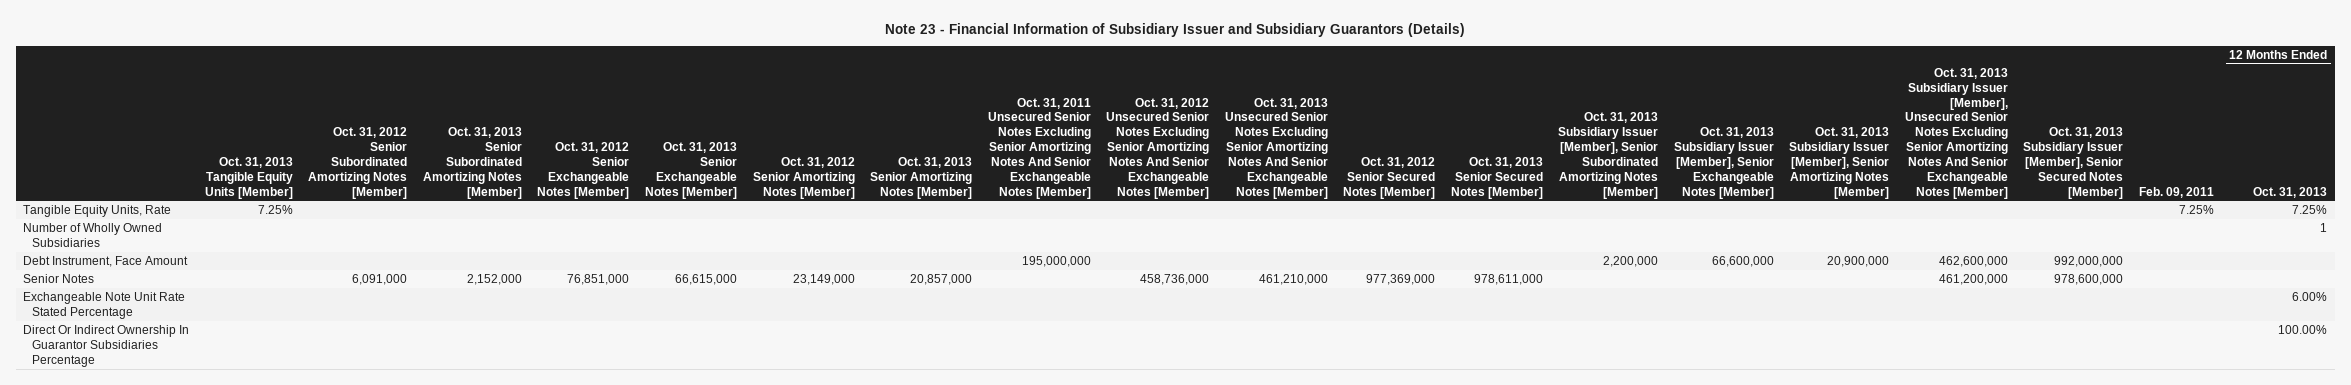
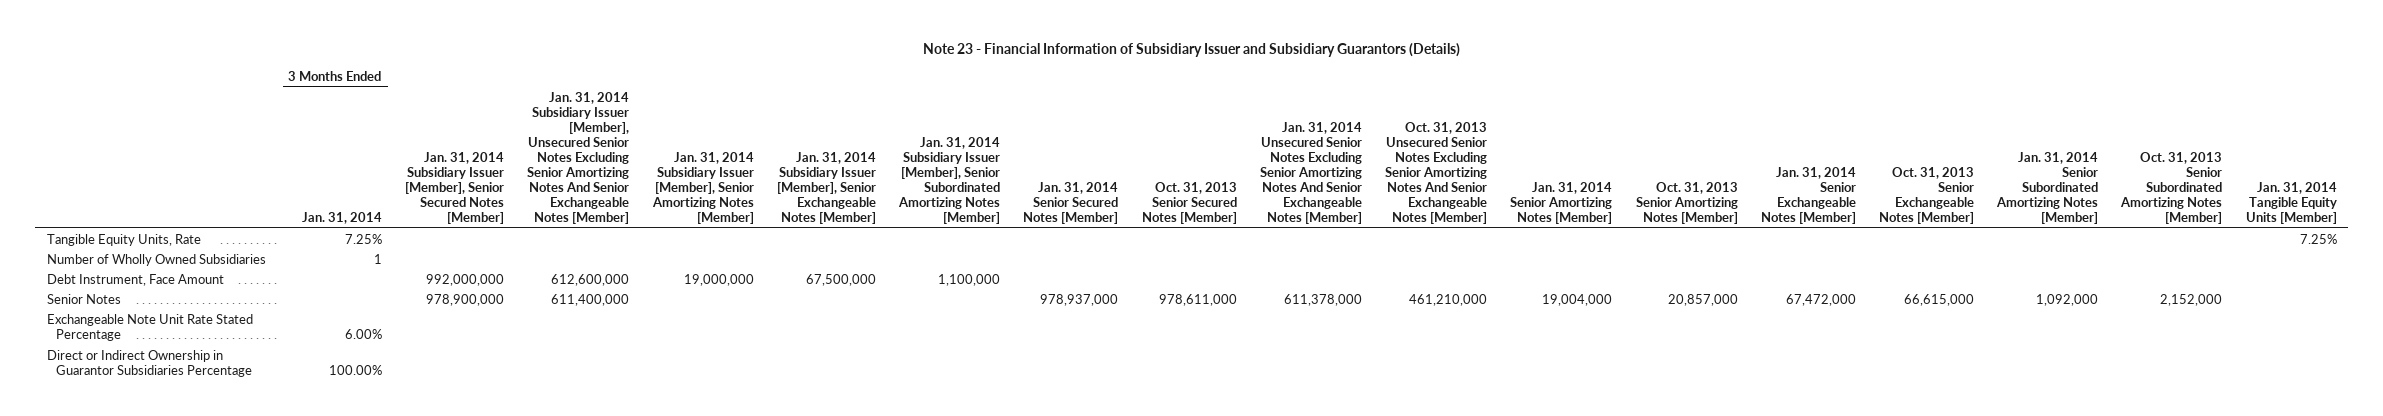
- | Oct. 31, 2013 Tangible Equity Units [Member] | Oct. 31, 2012 Senior Subordinated Amortizing Notes [Member] | Oct. 31, 2013 Senior Subordinated Amortizing Notes [Member] | Oct. 31, 2012 Senior Exchangeable Notes [Member] | Oct. 31, 2013 Senior Exchangeable Notes [Member] | Oct. 31, 2012 Senior Amortizing Notes [Member] | Oct. 31, 2013 Senior Amortizing Notes [Member] | Oct. 31, 2011 Unsecured Senior Notes Excluding Senior Amortizing Notes And Senior Exchangeable Notes [Member] | Oct. 31, 2012 Unsecured Senior Notes Excluding Senior Amortizing Notes And Senior Exchangeable Notes [Member] | Oct. 31, 2013 Unsecured Senior Notes Excluding Senior Amortizing Notes And Senior Exchangeable Notes [Member] | Oct. 31, 2012 Senior Secured Notes [Member] | Oct. 31, 2013 Senior Secured Notes [Member] | Oct. 31, 2013 Subsidiary Issuer [Member], Senior Subordinated Amortizing Notes [Member] | Oct. 31, 2013 Subsidiary Issuer [Member], Senior Exchangeable Notes [Member] | Oct. 31, 2013 Subsidiary Issuer [Member], Senior Amortizing Notes [Member] | Oct. 31, 2013 Subsidiary Issuer [Member], Unsecured Senior Notes Excluding Senior Amortizing Notes And Senior Exchangeable Notes [Member] | Oct. 31, 2013 Subsidiary Issuer [Member], Senior Secured Notes [Member] | Feb. 09, 2011 | 12 Months Ended Oct. 31, 2013
+ | 3 Months Ended Jan. 31, 2014 | Jan. 31, 2014 Subsidiary Issuer [Member], Senior Secured Notes [Member] | Jan. 31, 2014 Subsidiary Issuer [Member], Unsecured Senior Notes Excluding Senior Amortizing Notes And Senior Exchangeable Notes [Member] | Jan. 31, 2014 Subsidiary Issuer [Member], Senior Amortizing Notes [Member] | Jan. 31, 2014 Subsidiary Issuer [Member], Senior Exchangeable Notes [Member] | Jan. 31, 2014 Subsidiary Issuer [Member], Senior Subordinated Amortizing Notes [Member] | Jan. 31, 2014 Senior Secured Notes [Member] | Oct. 31, 2013 Senior Secured Notes [Member] | Jan. 31, 2014 Unsecured Senior Notes Excluding Senior Amortizing Notes And Senior Exchangeable Notes [Member] | Oct. 31, 2013 Unsecured Senior Notes Excluding Senior Amortizing Notes And Senior Exchangeable Notes [Member] | Jan. 31, 2014 Senior Amortizing Notes [Member] | Oct. 31, 2013 Senior Amortizing Notes [Member] | Jan. 31, 2014 Senior Exchangeable Notes [Member] | Oct. 31, 2013 Senior Exchangeable Notes [Member] | Jan. 31, 2014 Senior Subordinated Amortizing Notes [Member] | Oct. 31, 2013 Senior Subordinated Amortizing Notes [Member] | Jan. 31, 2014 Tangible Equity Units [Member]
- Direct Or Indirect Ownership In Guarantor Subsidiaries Percentage | | | | | | | | | | | | | | | | | | | 100.00%
+ Direct or Indirect Ownership in Guarantor Subsidiaries Percentage | 100.00% | | | | | | | | | | | | | | | |

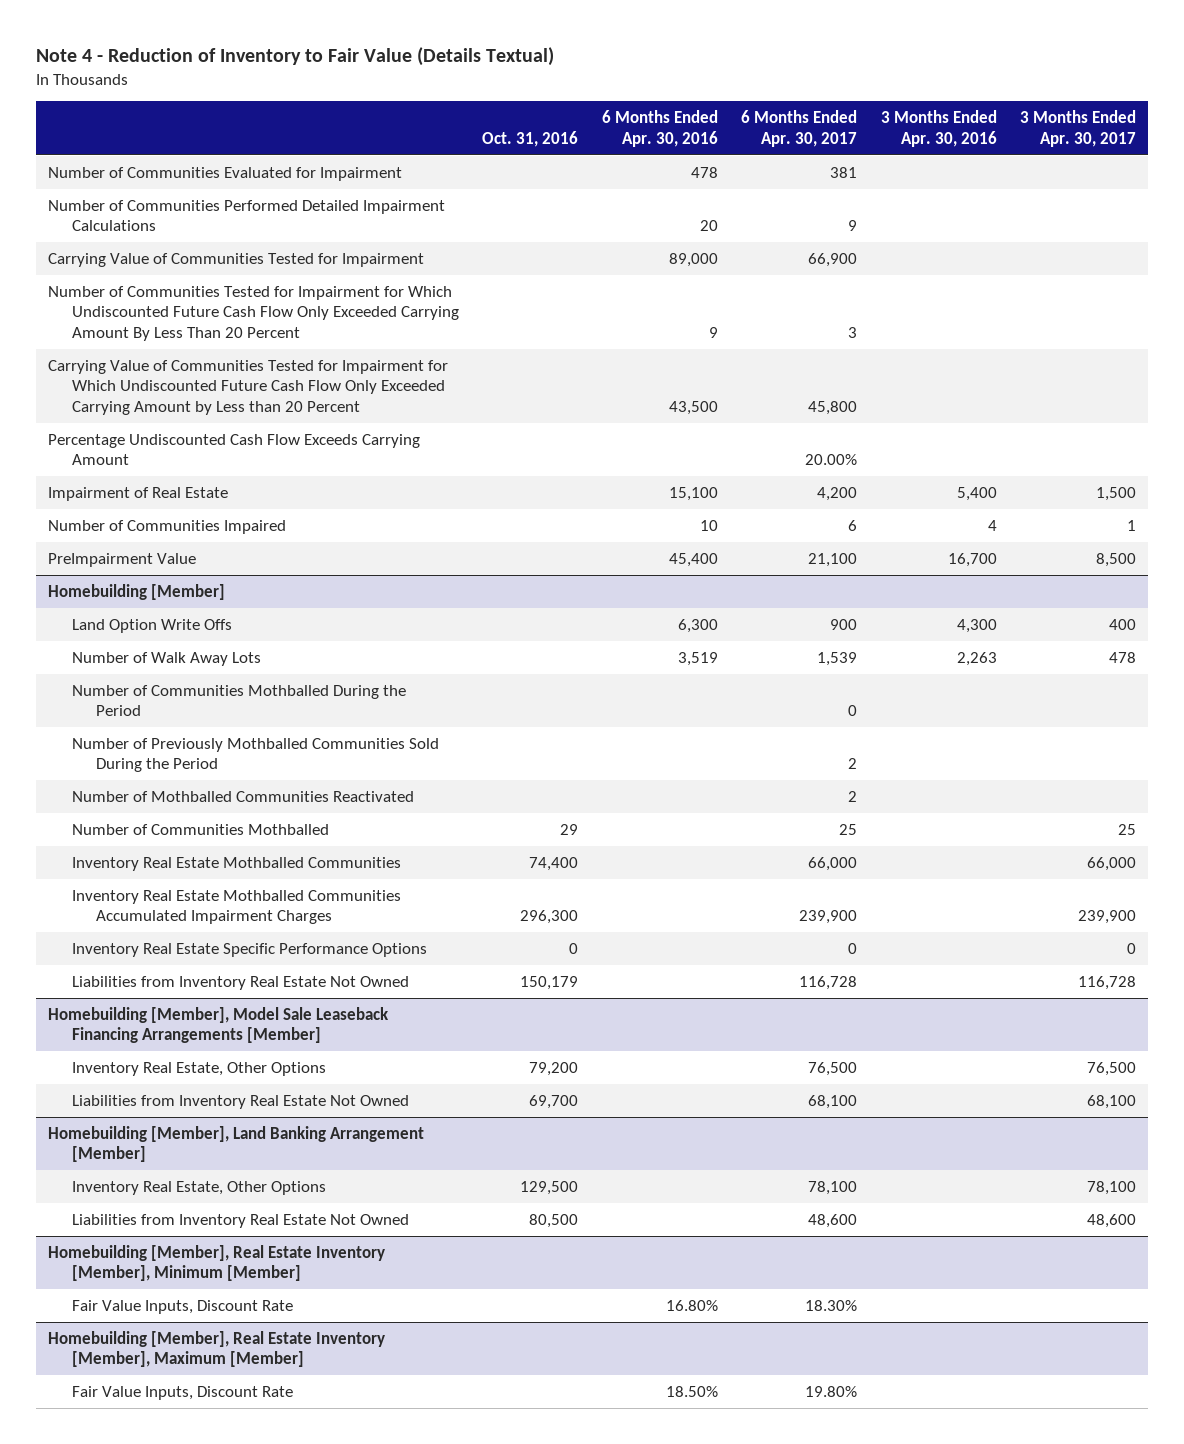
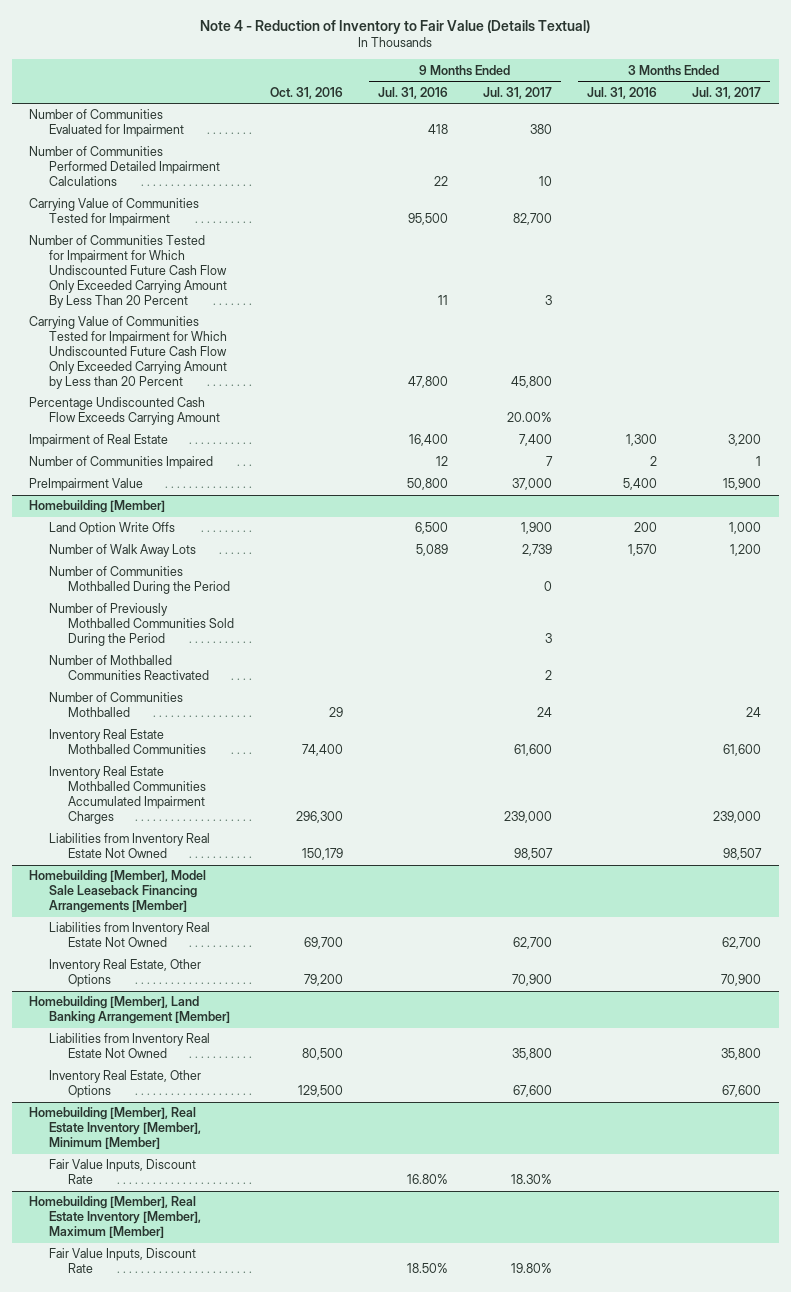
- | Oct. 31, 2016 | 6 Months Ended Apr. 30, 2016 | 6 Months Ended Apr. 30, 2017 | 3 Months Ended Apr. 30, 2016 | 3 Months Ended Apr. 30, 2017
+ | Oct. 31, 2016 | 9 Months Ended Jul. 31, 2016 | 9 Months Ended Jul. 31, 2017 | 3 Months Ended Jul. 31, 2016 | 3 Months Ended Jul. 31, 2017
@ Homebuilding [Member]
- Inventory Real Estate Specific Performance Options | 0 | | 0 | | 0
@ Homebuilding [Member], Model Sale Leaseback Financing Arrangements [Member]
moved down: Inventory Real Estate, Other Options | 79,200 | | 70,900 | | 70,900
@ Homebuilding [Member], Land Banking Arrangement [Member]
moved down: Inventory Real Estate, Other Options | 129,500 | | 67,600 | | 67,600

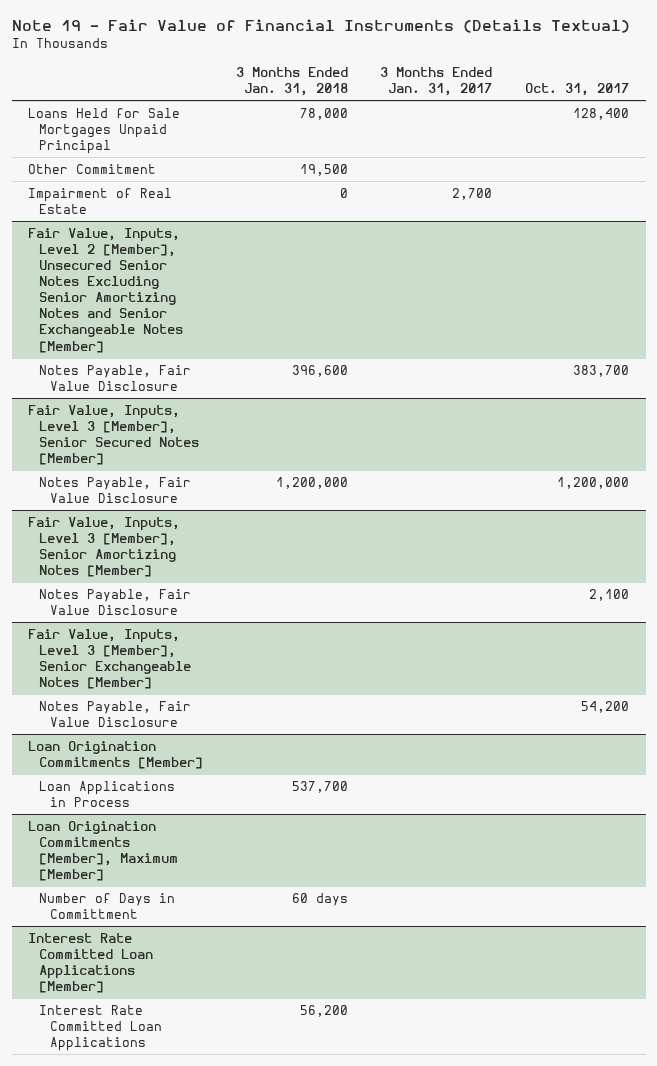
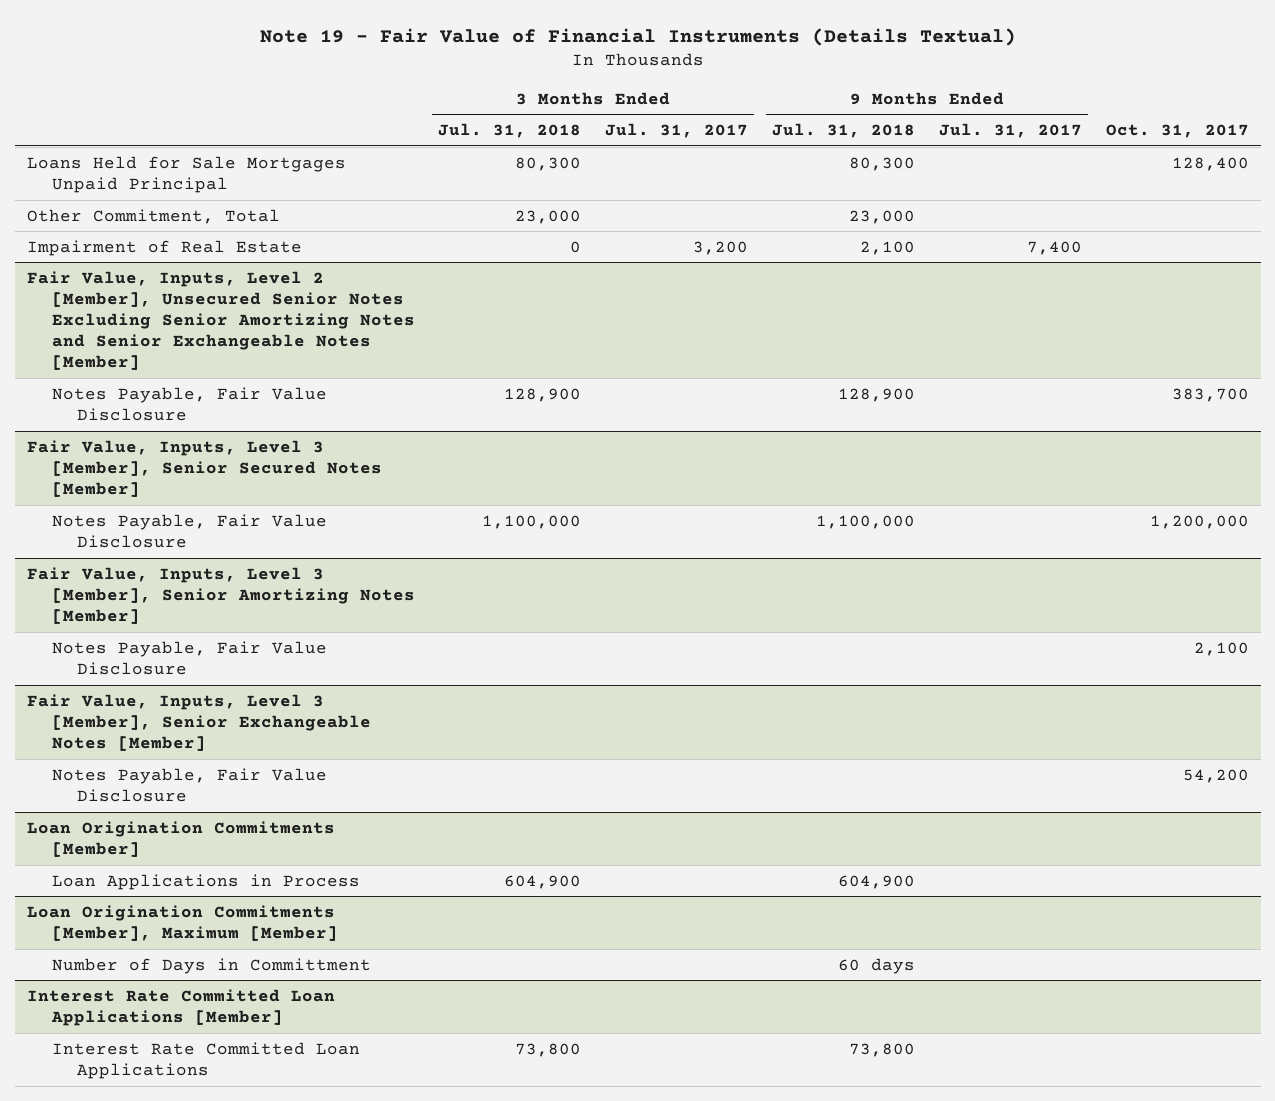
- | 3 Months Ended Jan. 31, 2018 | 3 Months Ended Jan. 31, 2017 | Oct. 31, 2017
+ | 3 Months Ended Jul. 31, 2018 | 3 Months Ended Jul. 31, 2017 | 9 Months Ended Jul. 31, 2018 | 9 Months Ended Jul. 31, 2017 | Oct. 31, 2017
- Other Commitment | 19,500 | |
+ Other Commitment, Total | 23,000 | | 23,000 | |

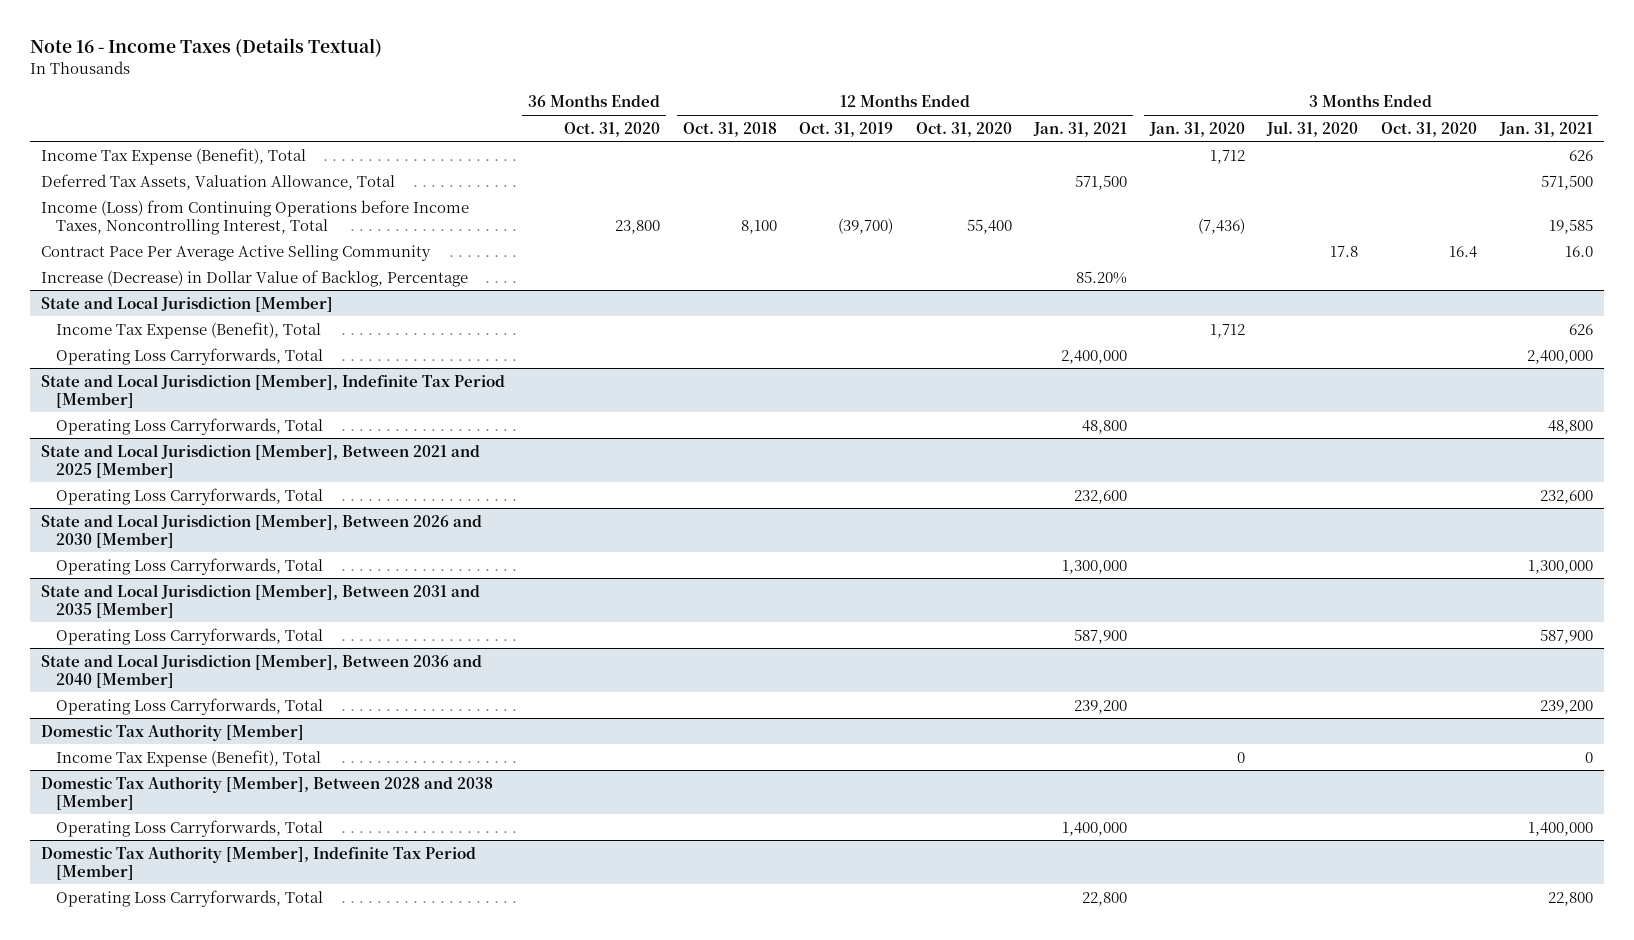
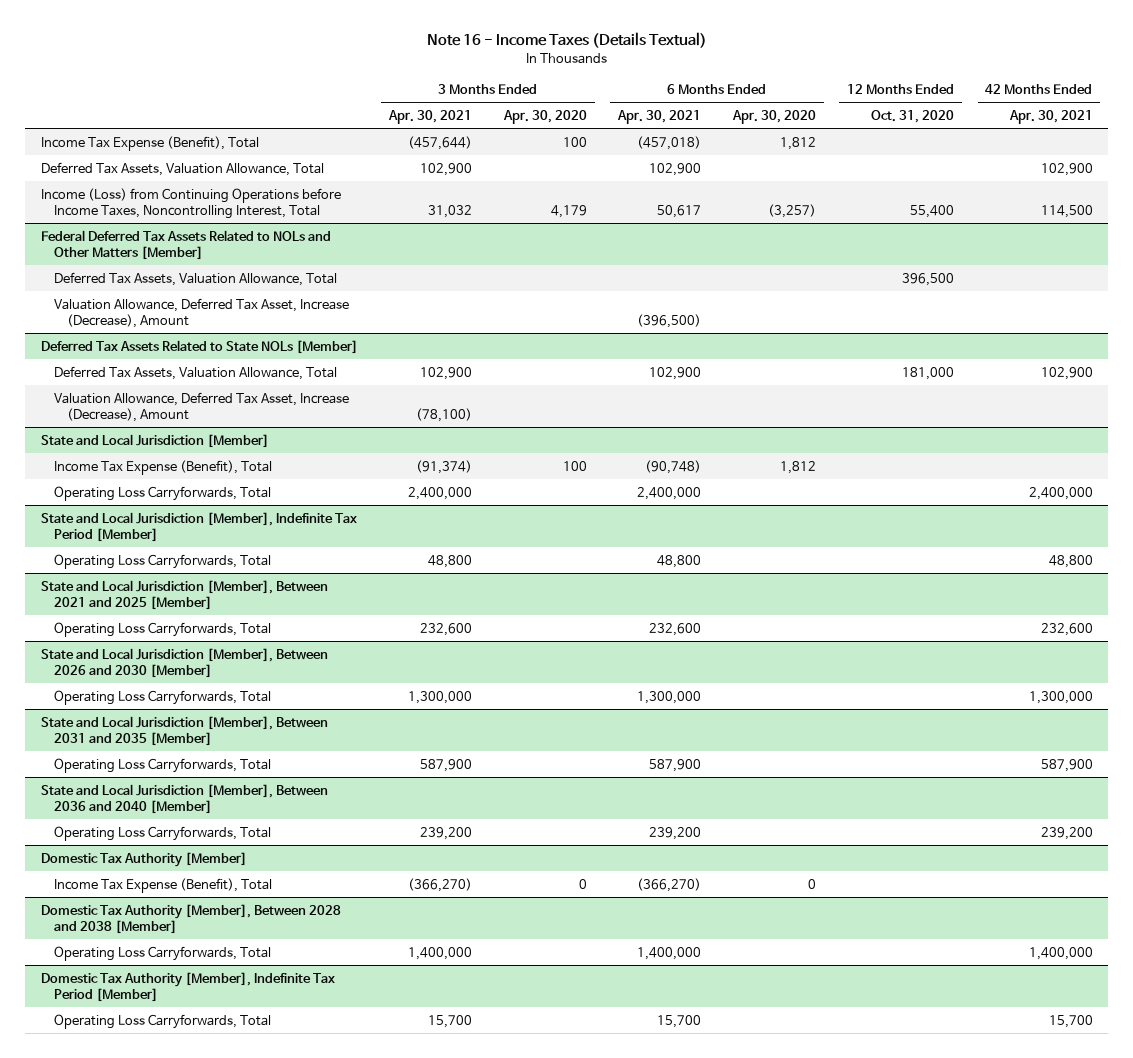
- | 36 Months Ended Oct. 31, 2020 | 12 Months Ended Oct. 31, 2018 | 12 Months Ended Oct. 31, 2019 | 12 Months Ended Oct. 31, 2020 | 12 Months Ended Jan. 31, 2021 | 3 Months Ended Jan. 31, 2020 | 3 Months Ended Jul. 31, 2020 | 3 Months Ended Oct. 31, 2020 | 3 Months Ended Jan. 31, 2021
+ | 3 Months Ended Apr. 30, 2021 | 3 Months Ended Apr. 30, 2020 | 6 Months Ended Apr. 30, 2021 | 6 Months Ended Apr. 30, 2020 | 12 Months Ended Oct. 31, 2020 | 42 Months Ended Apr. 30, 2021
- Contract Pace Per Average Active Selling Community | | | | | | | 17.8 | 16.4 | 16.0
- Increase (Decrease) in Dollar Value of Backlog, Percentage | | | | | 85.20% | | | |
+ Federal Deferred Tax Assets Related to NOLs and Other Matters [Member]
+ Deferred Tax Assets, Valuation Allowance, Total | | | | | 396,500 |
+ Valuation Allowance, Deferred Tax Asset, Increase (Decrease), Amount | | | (396,500) | | |
+ Deferred Tax Assets Related to State NOLs [Member]
+ Deferred Tax Assets, Valuation Allowance, Total | 102,900 | | 102,900 | | 181,000 | 102,900
+ Valuation Allowance, Deferred Tax Asset, Increase (Decrease), Amount | (78,100) | | | | |

